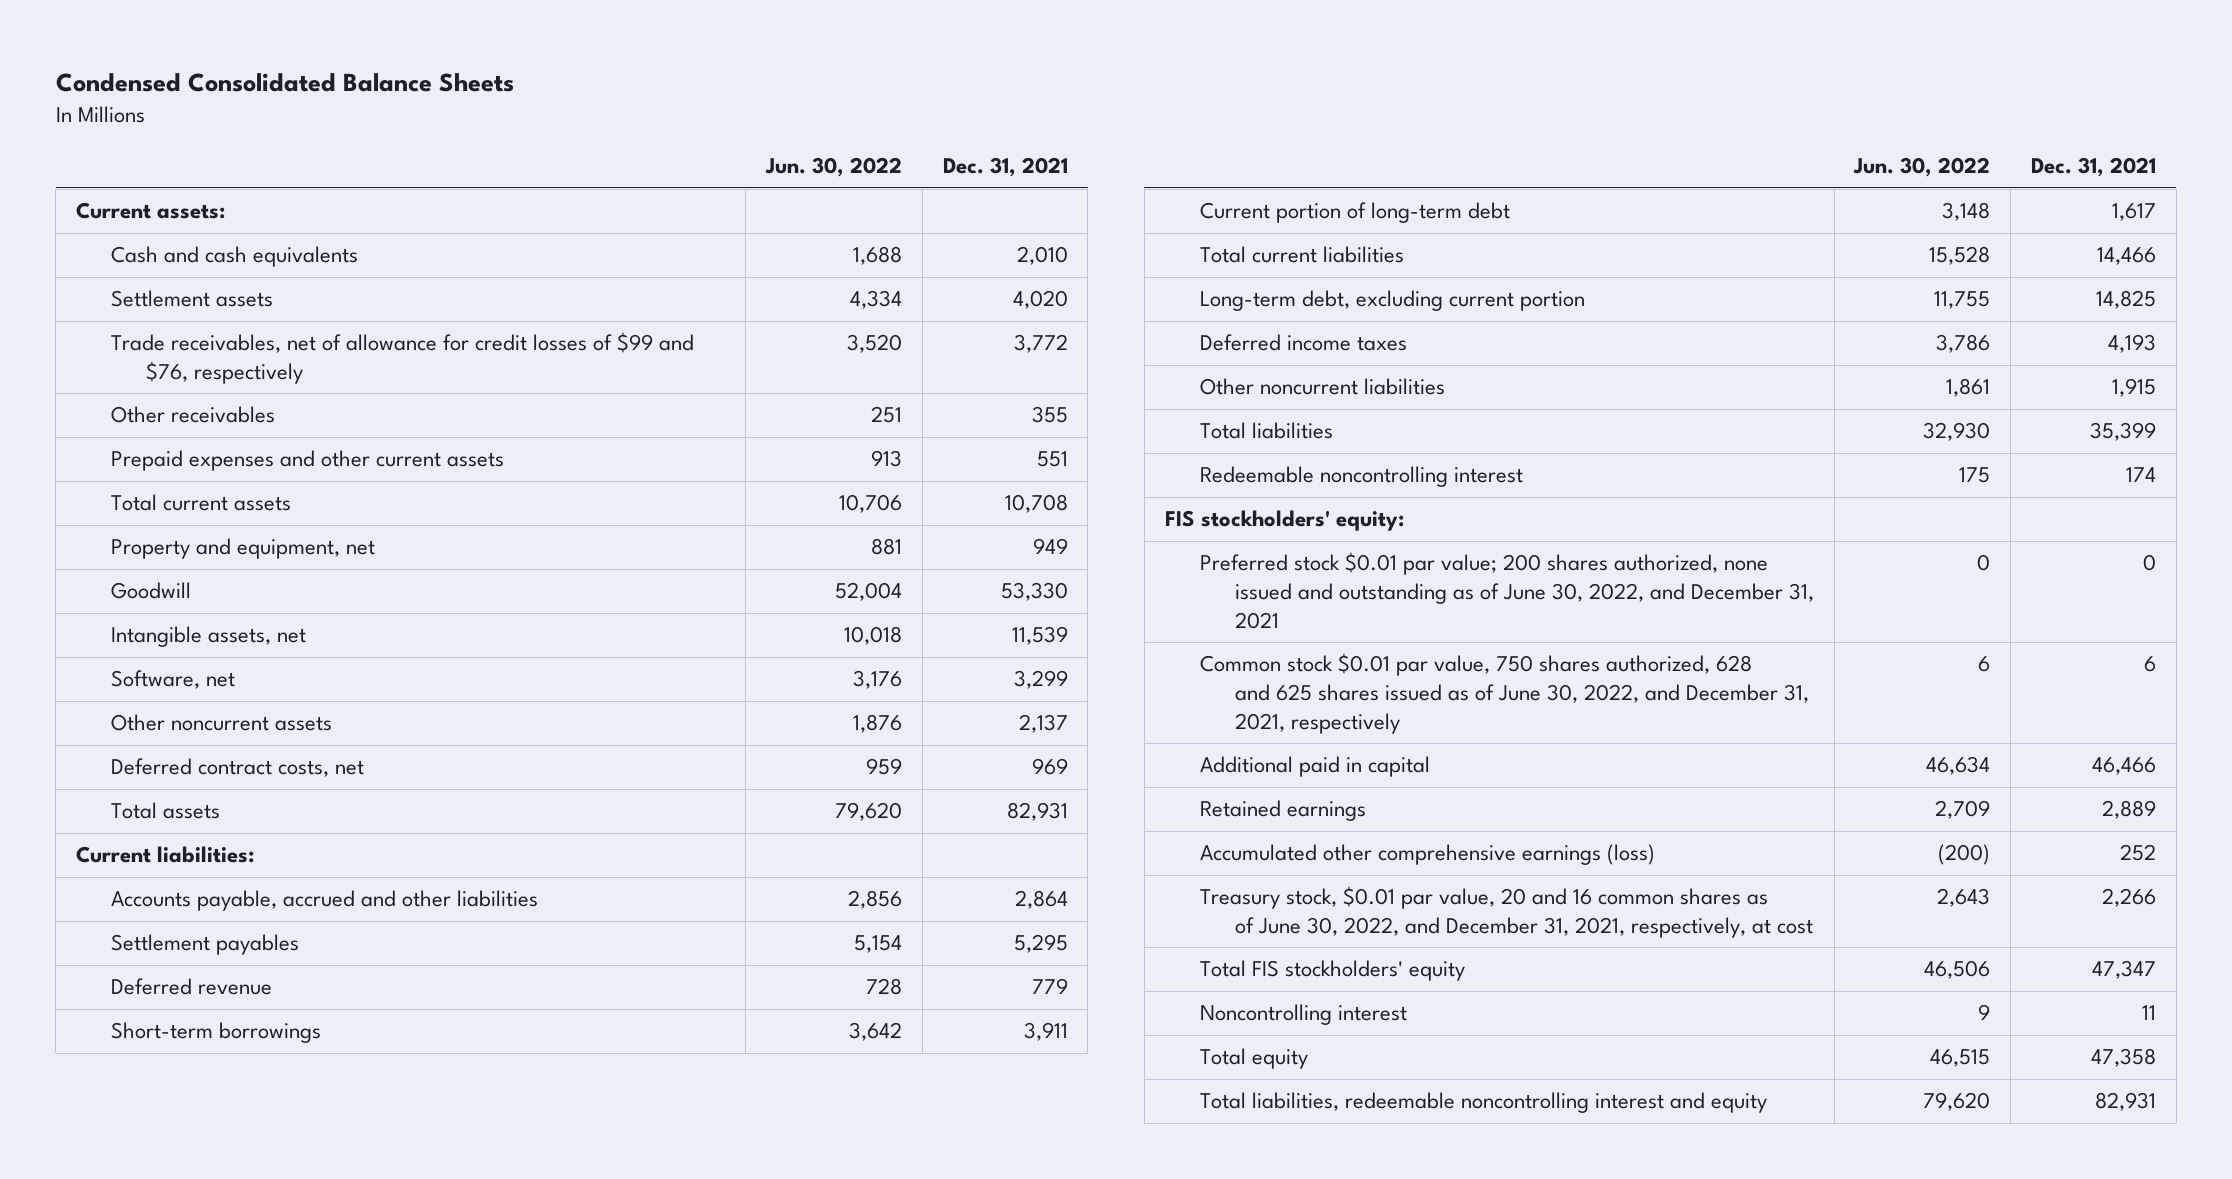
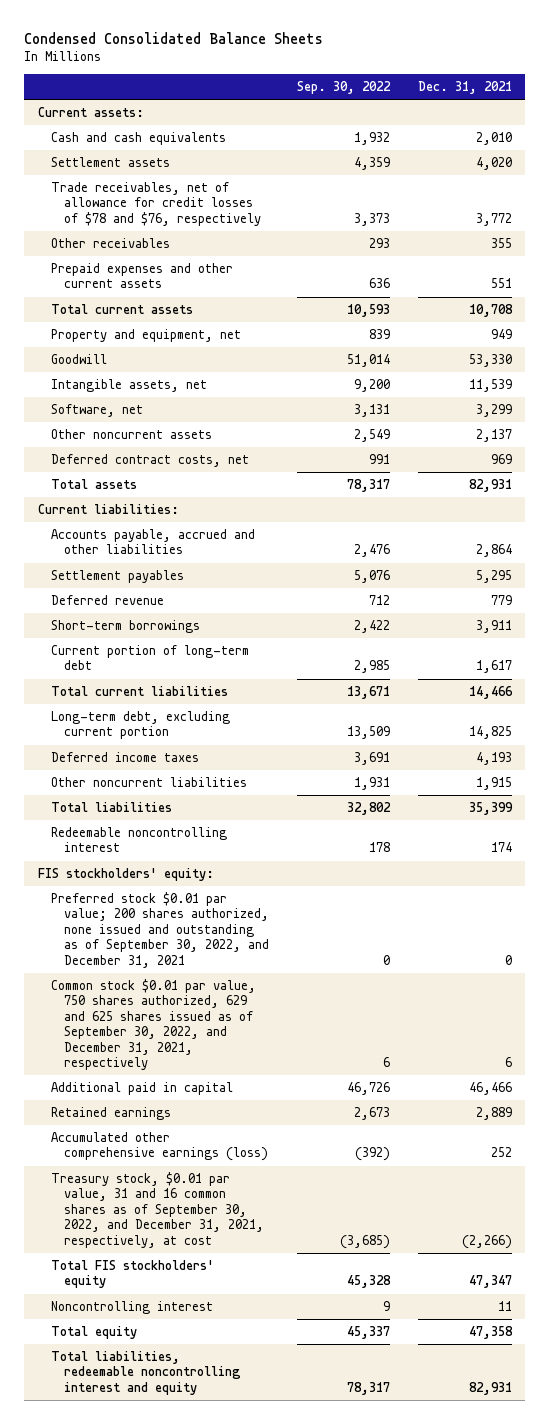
- | Jun. 30, 2022 | Dec. 31, 2021
+ | Sep. 30, 2022 | Dec. 31, 2021
- Trade receivables, net of allowance for credit losses of $99 and $76, respectively | 3,520 | 3,772
+ Trade receivables, net of allowance for credit losses of $78 and $76, respectively | 3,373 | 3,772
- Preferred stock $0.01 par value; 200 shares authorized, none issued and outstanding as of June 30, 2022, and December 31, 2021 | 0 | 0
- Common stock $0.01 par value, 750 shares authorized, 628 and 625 shares issued as of June 30, 2022, and December 31, 2021, respectively | 6 | 6
+ Preferred stock $0.01 par value; 200 shares authorized, none issued and outstanding as of September 30, 2022, and December 31, 2021 | 0 | 0
+ Common stock $0.01 par value, 750 shares authorized, 629 and 625 shares issued as of September 30, 2022, and December 31, 2021, respectively | 6 | 6
- Treasury stock, $0.01 par value, 20 and 16 common shares as of June 30, 2022, and December 31, 2021, respectively, at cost | 2,643 | 2,266
+ Treasury stock, $0.01 par value, 31 and 16 common shares as of September 30, 2022, and December 31, 2021, respectively, at cost | (3,685) | (2,266)

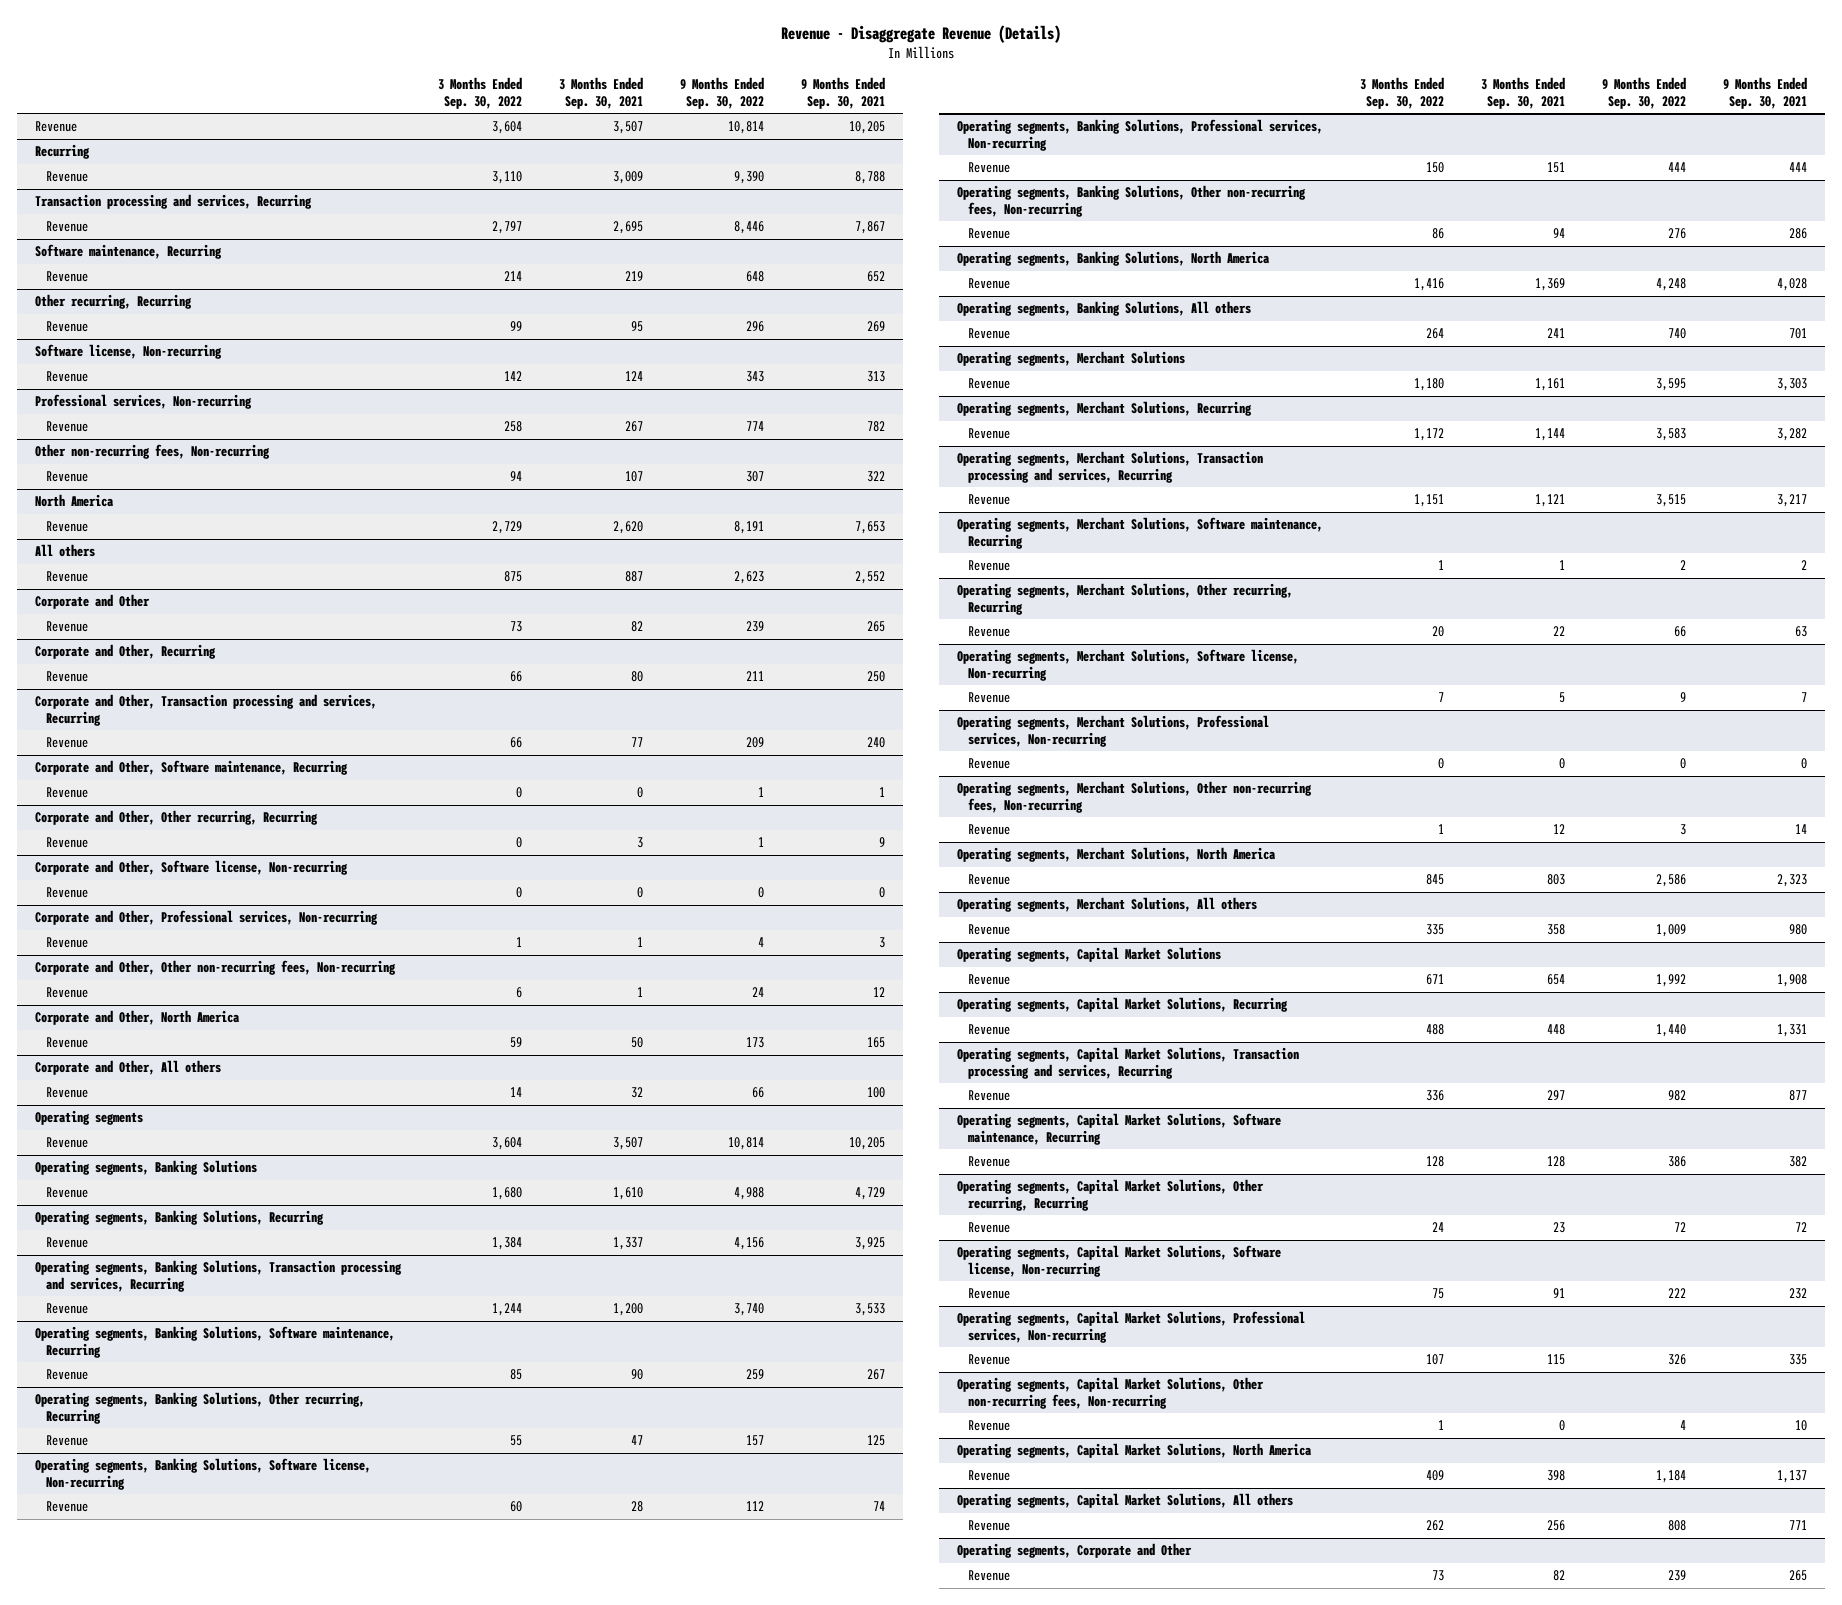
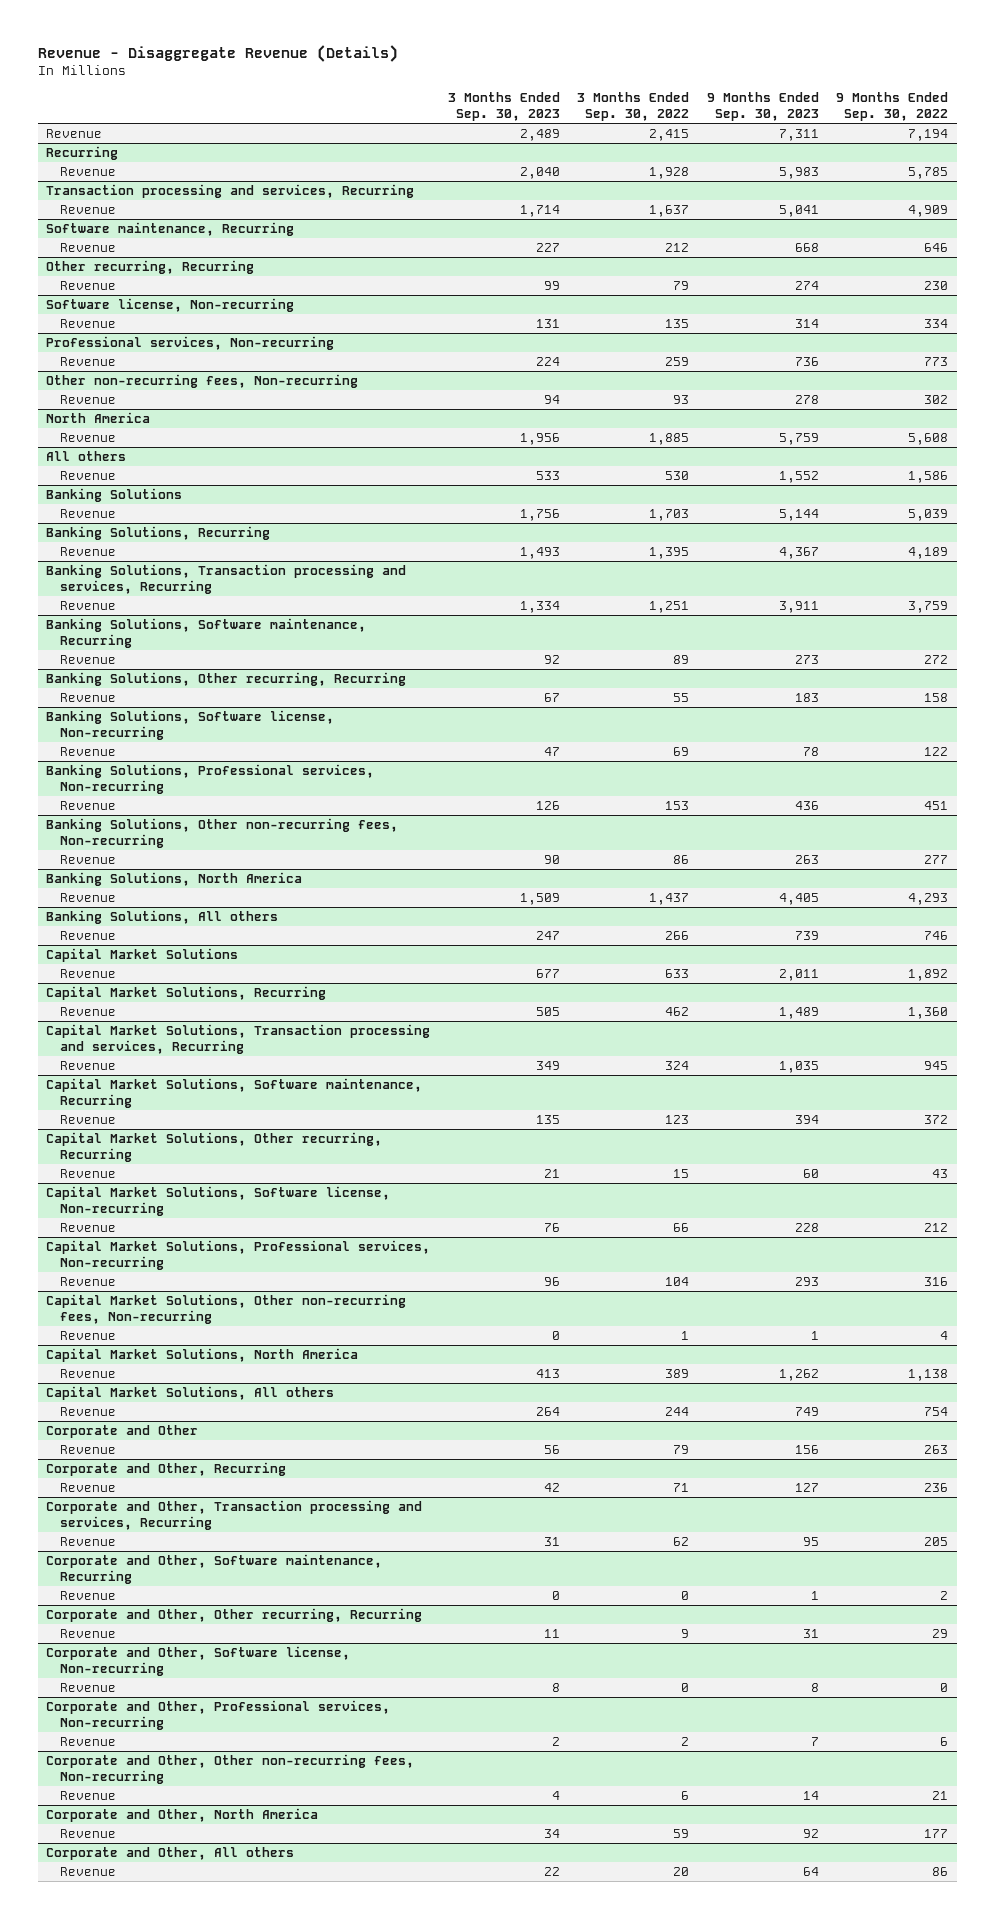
- | 3 Months Ended Sep. 30, 2022 | 3 Months Ended Sep. 30, 2021 | 9 Months Ended Sep. 30, 2022 | 9 Months Ended Sep. 30, 2021
+ | 3 Months Ended Sep. 30, 2023 | 3 Months Ended Sep. 30, 2022 | 9 Months Ended Sep. 30, 2023 | 9 Months Ended Sep. 30, 2022
- Revenue | 3,604 | 3,507 | 10,814 | 10,205
+ Revenue | 2,489 | 2,415 | 7,311 | 7,194
@ Recurring
- Revenue | 3,110 | 3,009 | 9,390 | 8,788
+ Revenue | 2,040 | 1,928 | 5,983 | 5,785
@ Transaction processing and services, Recurring
- Revenue | 2,797 | 2,695 | 8,446 | 7,867
+ Revenue | 1,714 | 1,637 | 5,041 | 4,909
@ Software maintenance, Recurring
- Revenue | 214 | 219 | 648 | 652
+ Revenue | 227 | 212 | 668 | 646
@ Other recurring, Recurring
- Revenue | 99 | 95 | 296 | 269
+ Revenue | 99 | 79 | 274 | 230
@ Software license, Non-recurring
- Revenue | 142 | 124 | 343 | 313
+ Revenue | 131 | 135 | 314 | 334
@ Professional services, Non-recurring
- Revenue | 258 | 267 | 774 | 782
+ Revenue | 224 | 259 | 736 | 773
@ Other non-recurring fees, Non-recurring
- Revenue | 94 | 107 | 307 | 322
+ Revenue | 94 | 93 | 278 | 302
@ North America
- Revenue | 2,729 | 2,620 | 8,191 | 7,653
+ Revenue | 1,956 | 1,885 | 5,759 | 5,608
@ All others
- Revenue | 875 | 887 | 2,623 | 2,552
+ Revenue | 533 | 530 | 1,552 | 1,586
+ Banking Solutions
+ Revenue | 1,756 | 1,703 | 5,144 | 5,039
+ Banking Solutions, Recurring
+ Revenue | 1,493 | 1,395 | 4,367 | 4,189
+ Banking Solutions, Transaction processing and services, Recurring
+ Revenue | 1,334 | 1,251 | 3,911 | 3,759
+ Banking Solutions, Software maintenance, Recurring
+ Revenue | 92 | 89 | 273 | 272
+ Banking Solutions, Other recurring, Recurring
+ Revenue | 67 | 55 | 183 | 158
+ Banking Solutions, Software license, Non-recurring
+ Revenue | 47 | 69 | 78 | 122
+ Banking Solutions, Professional services, Non-recurring
+ Revenue | 126 | 153 | 436 | 451
+ Banking Solutions, Other non-recurring fees, Non-recurring
+ Revenue | 90 | 86 | 263 | 277
+ Banking Solutions, North America
+ Revenue | 1,509 | 1,437 | 4,405 | 4,293
+ Banking Solutions, All others
+ Revenue | 247 | 266 | 739 | 746
+ Capital Market Solutions
+ Revenue | 677 | 633 | 2,011 | 1,892
+ Capital Market Solutions, Recurring
+ Revenue | 505 | 462 | 1,489 | 1,360
+ Capital Market Solutions, Transaction processing and services, Recurring
+ Revenue | 349 | 324 | 1,035 | 945
+ Capital Market Solutions, Software maintenance, Recurring
+ Revenue | 135 | 123 | 394 | 372
+ Capital Market Solutions, Other recurring, Recurring
+ Revenue | 21 | 15 | 60 | 43
+ Capital Market Solutions, Software license, Non-recurring
+ Revenue | 76 | 66 | 228 | 212
+ Capital Market Solutions, Professional services, Non-recurring
+ Revenue | 96 | 104 | 293 | 316
+ Capital Market Solutions, Other non-recurring fees, Non-recurring
+ Revenue | 0 | 1 | 1 | 4
+ Capital Market Solutions, North America
+ Revenue | 413 | 389 | 1,262 | 1,138
+ Capital Market Solutions, All others
+ Revenue | 264 | 244 | 749 | 754
@ Corporate and Other
- Revenue | 73 | 82 | 239 | 265
+ Revenue | 56 | 79 | 156 | 263
@ Corporate and Other, Recurring
- Revenue | 66 | 80 | 211 | 250
+ Revenue | 42 | 71 | 127 | 236
@ Corporate and Other, Transaction processing and services, Recurring
- Revenue | 66 | 77 | 209 | 240
+ Revenue | 31 | 62 | 95 | 205
@ Corporate and Other, Software maintenance, Recurring
- Revenue | 0 | 0 | 1 | 1
+ Revenue | 0 | 0 | 1 | 2
@ Corporate and Other, Other recurring, Recurring
- Revenue | 0 | 3 | 1 | 9
+ Revenue | 11 | 9 | 31 | 29
@ Corporate and Other, Professional services, Non-recurring
- Revenue | 1 | 1 | 4 | 3
+ Revenue | 2 | 2 | 7 | 6
@ Corporate and Other, Other non-recurring fees, Non-recurring
- Revenue | 6 | 1 | 24 | 12
+ Revenue | 4 | 6 | 14 | 21
@ Corporate and Other, North America
- Revenue | 59 | 50 | 173 | 165
+ Revenue | 34 | 59 | 92 | 177
@ Corporate and Other, All others
- Revenue | 14 | 32 | 66 | 100
- Operating segments
- Revenue | 3,604 | 3,507 | 10,814 | 10,205
- Operating segments, Banking Solutions
- Revenue | 1,680 | 1,610 | 4,988 | 4,729
- Operating segments, Banking Solutions, Recurring
- Revenue | 1,384 | 1,337 | 4,156 | 3,925
- Operating segments, Banking Solutions, Transaction processing and services, Recurring
- Revenue | 1,244 | 1,200 | 3,740 | 3,533
- Operating segments, Banking Solutions, Software maintenance, Recurring
- Revenue | 85 | 90 | 259 | 267
- Operating segments, Banking Solutions, Other recurring, Recurring
- Revenue | 55 | 47 | 157 | 125
- Operating segments, Banking Solutions, Software license, Non-recurring
- Revenue | 60 | 28 | 112 | 74
- Operating segments, Banking Solutions, Professional services, Non-recurring
- Revenue | 150 | 151 | 444 | 444
- Operating segments, Banking Solutions, Other non-recurring fees, Non-recurring
- Revenue | 86 | 94 | 276 | 286
- Operating segments, Banking Solutions, North America
- Revenue | 1,416 | 1,369 | 4,248 | 4,028
- Operating segments, Banking Solutions, All others
- Revenue | 264 | 241 | 740 | 701
- Operating segments, Merchant Solutions
- Revenue | 1,180 | 1,161 | 3,595 | 3,303
- Operating segments, Merchant Solutions, Recurring
- Revenue | 1,172 | 1,144 | 3,583 | 3,282
- Operating segments, Merchant Solutions, Transaction processing and services, Recurring
- Revenue | 1,151 | 1,121 | 3,515 | 3,217
- Operating segments, Merchant Solutions, Software maintenance, Recurring
- Revenue | 1 | 1 | 2 | 2
- Operating segments, Merchant Solutions, Other recurring, Recurring
- Revenue | 20 | 22 | 66 | 63
- Operating segments, Merchant Solutions, Software license, Non-recurring
- Revenue | 7 | 5 | 9 | 7
- Operating segments, Merchant Solutions, Professional services, Non-recurring
- Revenue | 0 | 0 | 0 | 0
- Operating segments, Merchant Solutions, Other non-recurring fees, Non-recurring
- Revenue | 1 | 12 | 3 | 14
- Operating segments, Merchant Solutions, North America
- Revenue | 845 | 803 | 2,586 | 2,323
- Operating segments, Merchant Solutions, All others
- Revenue | 335 | 358 | 1,009 | 980
- Operating segments, Capital Market Solutions
- Revenue | 671 | 654 | 1,992 | 1,908
- Operating segments, Capital Market Solutions, Recurring
- Revenue | 488 | 448 | 1,440 | 1,331
- Operating segments, Capital Market Solutions, Transaction processing and services, Recurring
- Revenue | 336 | 297 | 982 | 877
- Operating segments, Capital Market Solutions, Software maintenance, Recurring
- Revenue | 128 | 128 | 386 | 382
- Operating segments, Capital Market Solutions, Other recurring, Recurring
- Revenue | 24 | 23 | 72 | 72
- Operating segments, Capital Market Solutions, Software license, Non-recurring
- Revenue | 75 | 91 | 222 | 232
- Operating segments, Capital Market Solutions, Professional services, Non-recurring
- Revenue | 107 | 115 | 326 | 335
- Operating segments, Capital Market Solutions, Other non-recurring fees, Non-recurring
- Revenue | 1 | 0 | 4 | 10
- Operating segments, Capital Market Solutions, North America
- Revenue | 409 | 398 | 1,184 | 1,137
- Operating segments, Capital Market Solutions, All others
- Revenue | 262 | 256 | 808 | 771
- Operating segments, Corporate and Other
- Revenue | 73 | 82 | 239 | 265
@ Corporate and Other, All others
+ Revenue | 22 | 20 | 64 | 86

